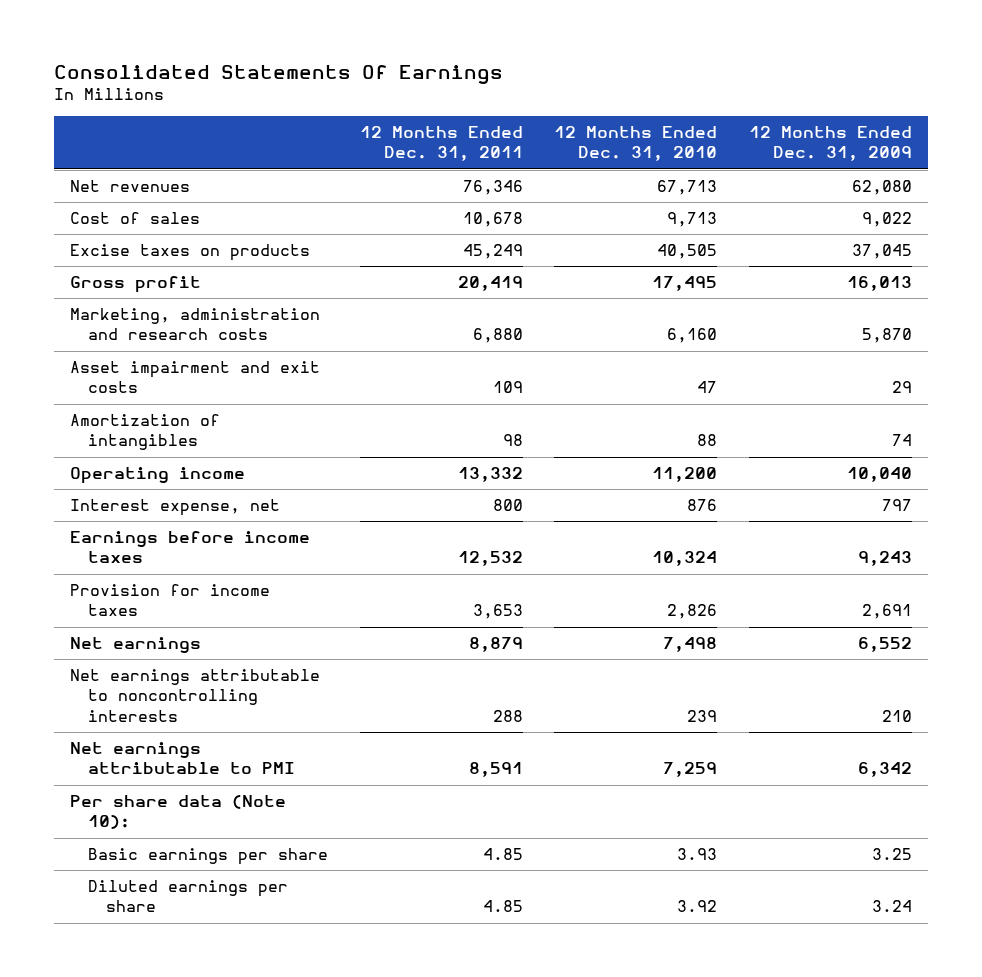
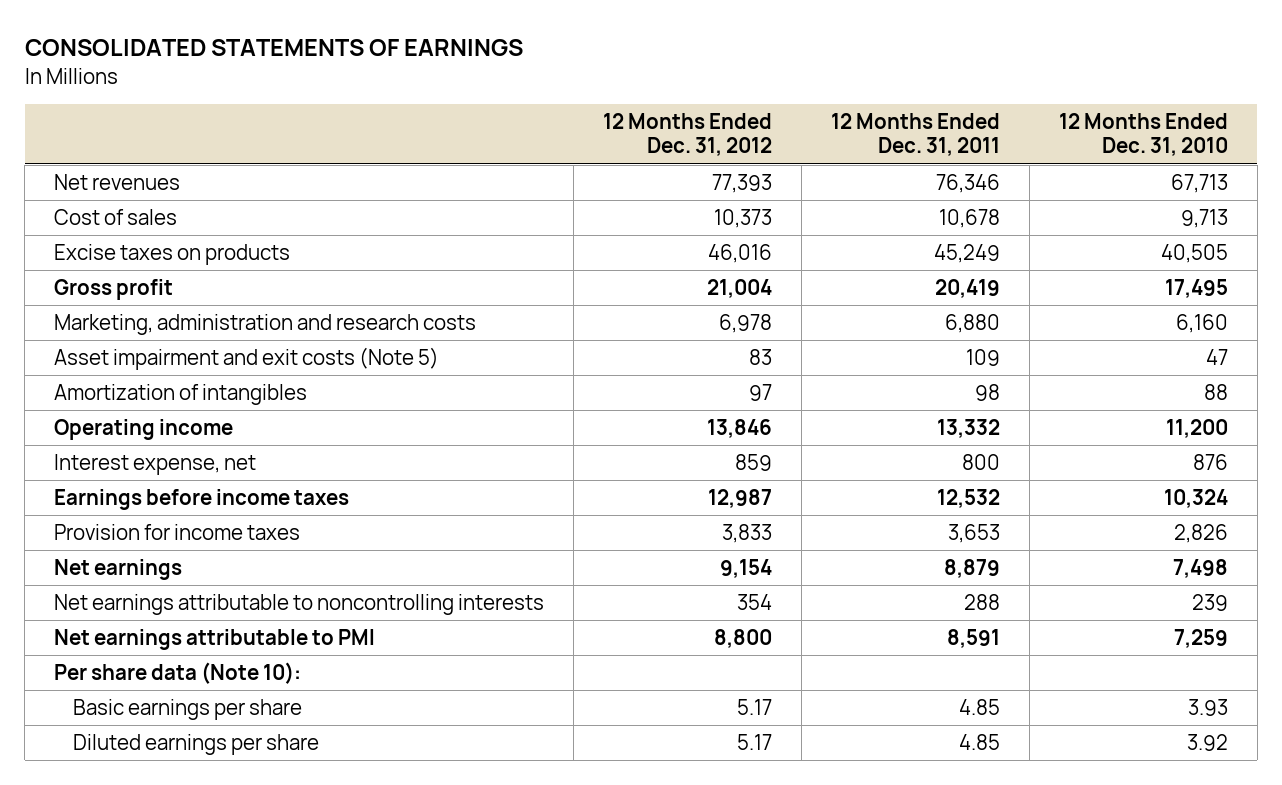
- Consolidated Statements Of Earnings
+ CONSOLIDATED STATEMENTS OF EARNINGS
- | 12 Months Ended Dec. 31, 2011 | 12 Months Ended Dec. 31, 2010 | 12 Months Ended Dec. 31, 2009
+ | 12 Months Ended Dec. 31, 2012 | 12 Months Ended Dec. 31, 2011 | 12 Months Ended Dec. 31, 2010
- Asset impairment and exit costs | 109 | 47 | 29
+ Asset impairment and exit costs (Note 5) | 83 | 109 | 47

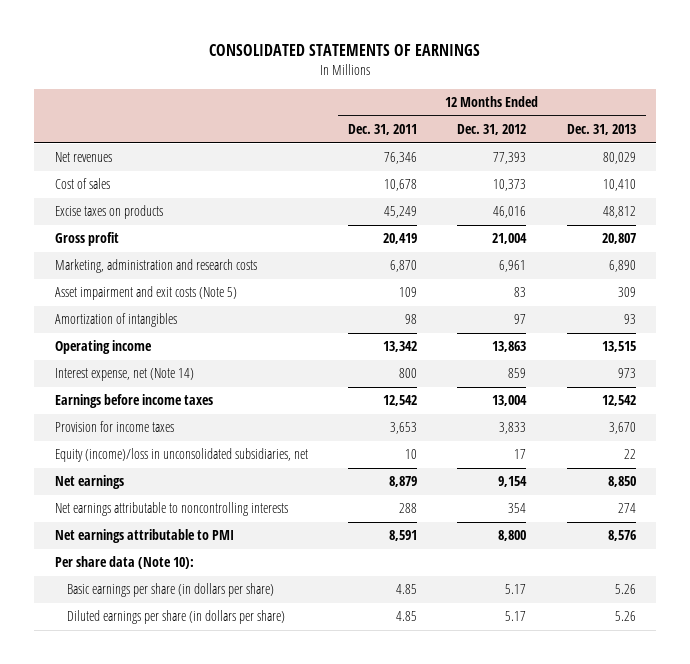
- | 12 Months Ended Dec. 31, 2012 | 12 Months Ended Dec. 31, 2011 | 12 Months Ended Dec. 31, 2010
+ | 12 Months Ended Dec. 31, 2011 | 12 Months Ended Dec. 31, 2012 | 12 Months Ended Dec. 31, 2013
- Marketing, administration and research costs | 6,978 | 6,880 | 6,160
+ Marketing, administration and research costs | 6,870 | 6,961 | 6,890
- Operating income | 13,846 | 13,332 | 11,200
- Interest expense, net | 859 | 800 | 876
- Earnings before income taxes | 12,987 | 12,532 | 10,324
+ Operating income | 13,342 | 13,863 | 13,515
+ Interest expense, net (Note 14) | 800 | 859 | 973
+ Earnings before income taxes | 12,542 | 13,004 | 12,542
+ Equity (income)/loss in unconsolidated subsidiaries, net | 10 | 17 | 22
- Basic earnings per share | 5.17 | 4.85 | 3.93
- Diluted earnings per share | 5.17 | 4.85 | 3.92
+ Basic earnings per share (in dollars per share) | 4.85 | 5.17 | 5.26
+ Diluted earnings per share (in dollars per share) | 4.85 | 5.17 | 5.26

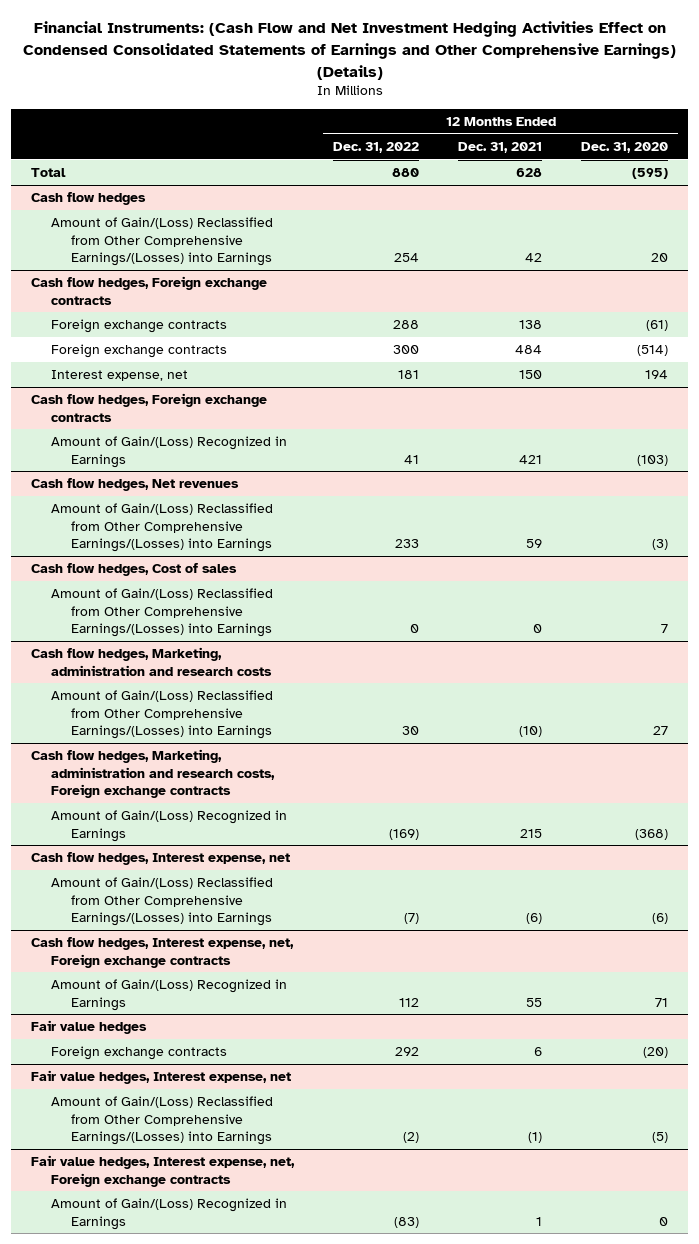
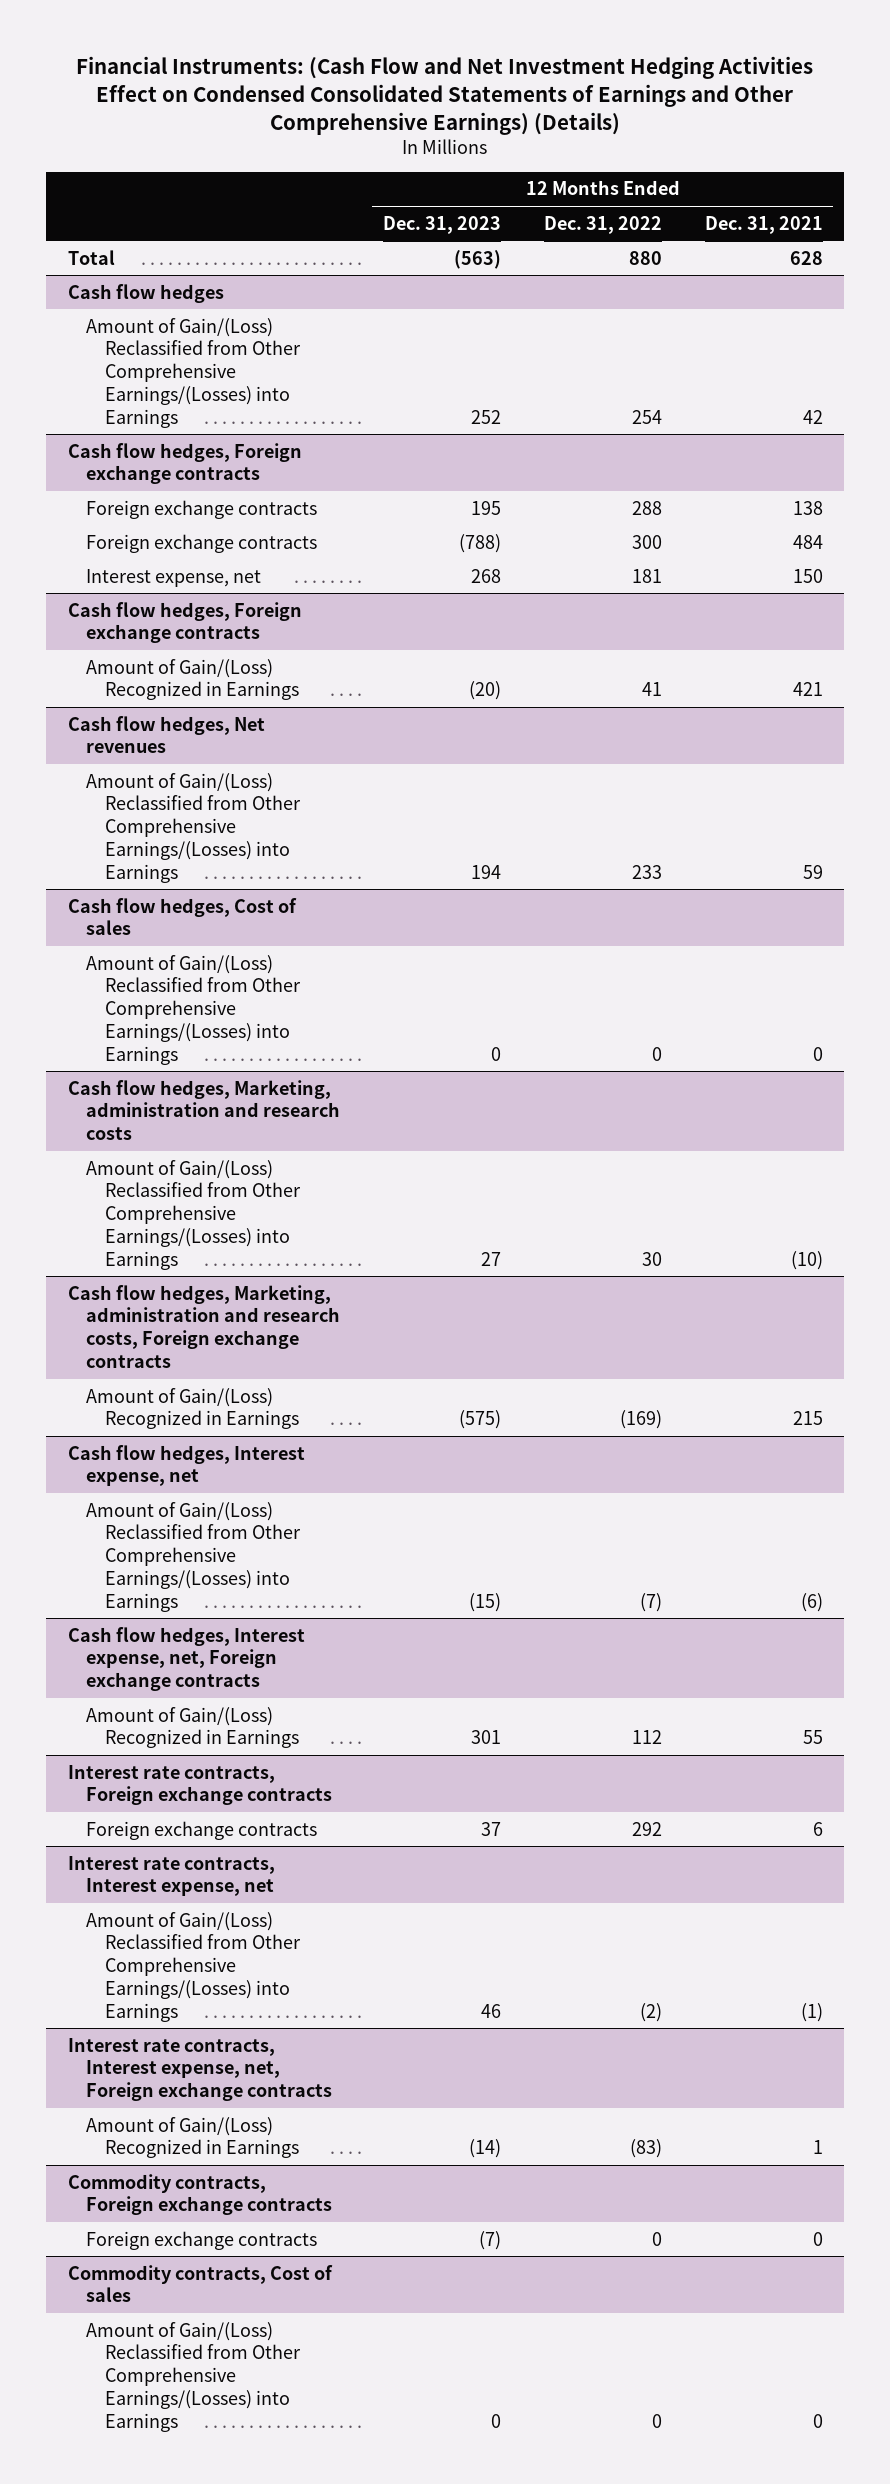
- | 12 Months Ended Dec. 31, 2022 | 12 Months Ended Dec. 31, 2021 | 12 Months Ended Dec. 31, 2020
+ | 12 Months Ended Dec. 31, 2023 | 12 Months Ended Dec. 31, 2022 | 12 Months Ended Dec. 31, 2021
- Fair value hedges
+ Interest rate contracts, Foreign exchange contracts
- Fair value hedges, Interest expense, net
+ Interest rate contracts, Interest expense, net
- Fair value hedges, Interest expense, net, Foreign exchange contracts
+ Interest rate contracts, Interest expense, net, Foreign exchange contracts
+ Commodity contracts, Foreign exchange contracts
+ Foreign exchange contracts | (7) | 0 | 0
+ Commodity contracts, Cost of sales
+ Amount of Gain/(Loss) Reclassified from Other Comprehensive Earnings/(Losses) into Earnings | 0 | 0 | 0

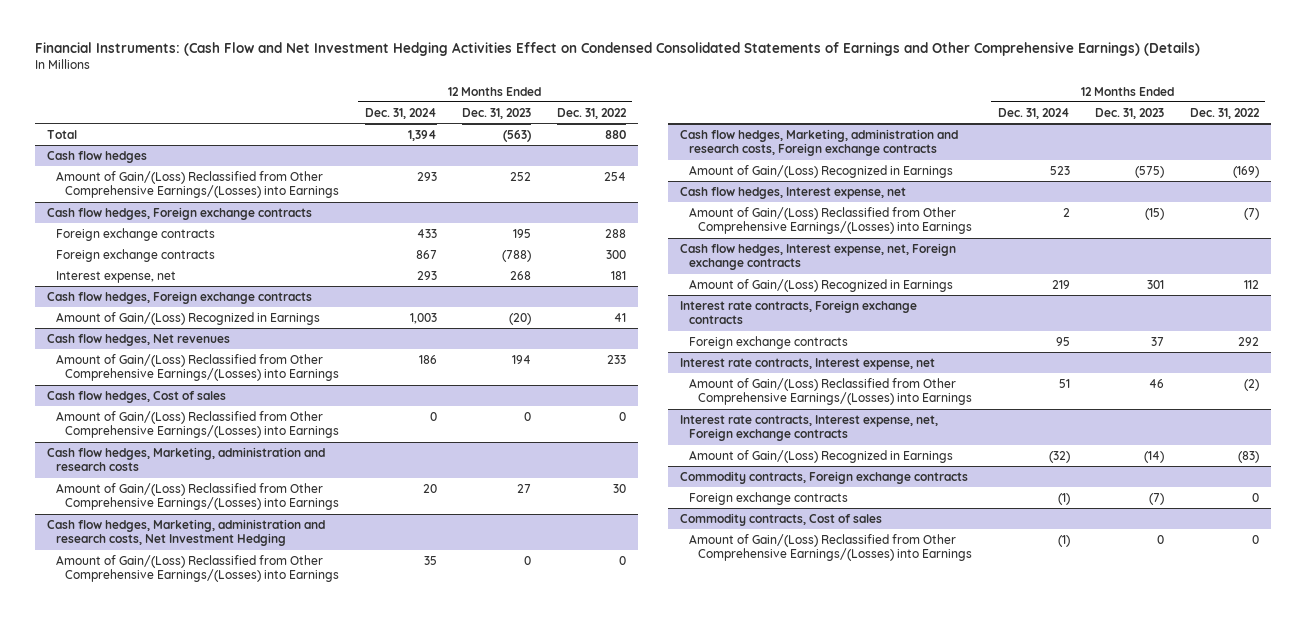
- | 12 Months Ended Dec. 31, 2023 | 12 Months Ended Dec. 31, 2022 | 12 Months Ended Dec. 31, 2021
+ | 12 Months Ended Dec. 31, 2024 | 12 Months Ended Dec. 31, 2023 | 12 Months Ended Dec. 31, 2022
+ Cash flow hedges, Marketing, administration and research costs, Net Investment Hedging
+ Amount of Gain/(Loss) Reclassified from Other Comprehensive Earnings/(Losses) into Earnings | 35 | 0 | 0

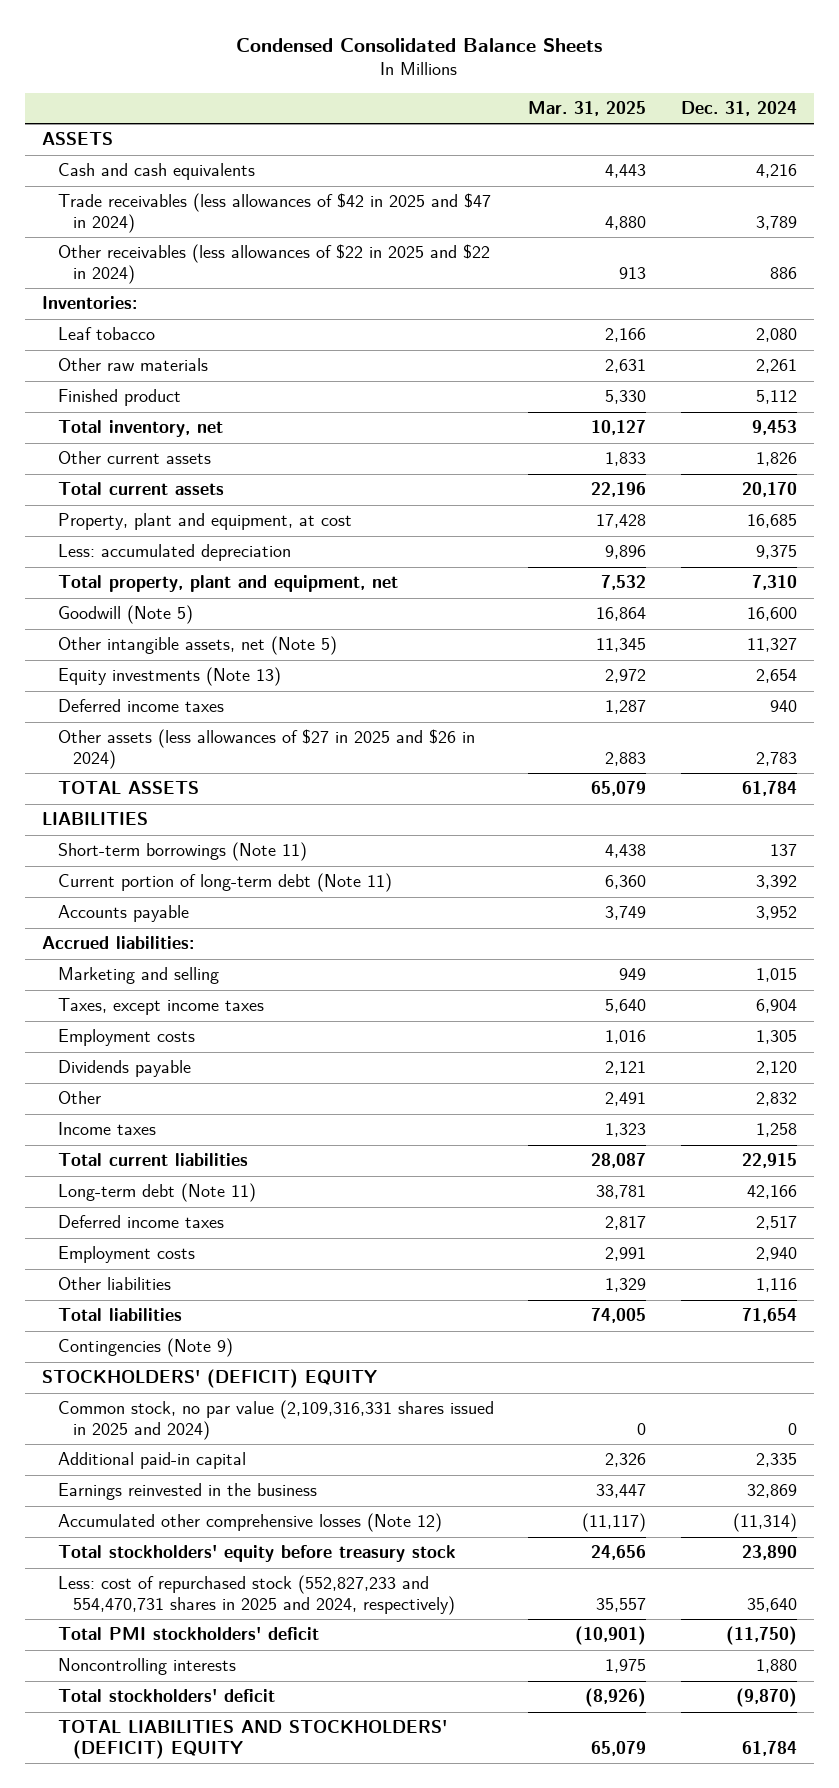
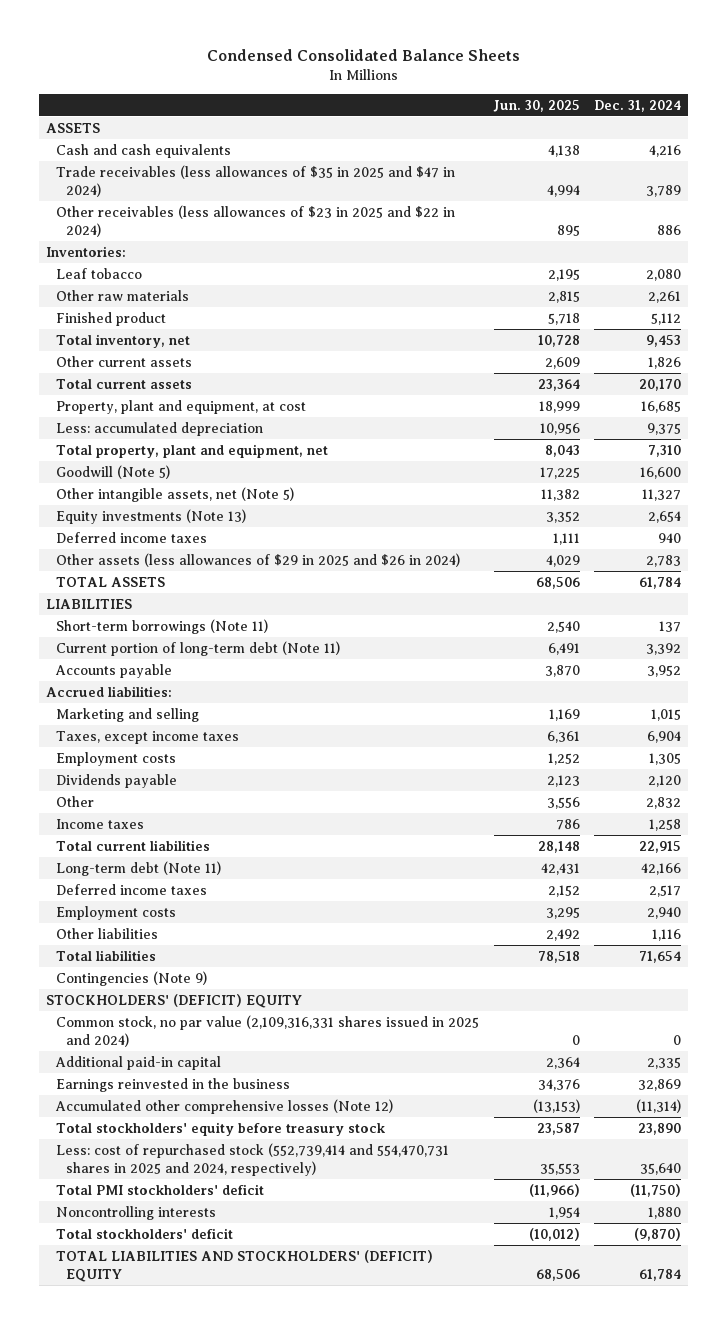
- | Mar. 31, 2025 | Dec. 31, 2024
+ | Jun. 30, 2025 | Dec. 31, 2024
- Trade receivables (less allowances of $42 in 2025 and $47 in 2024) | 4,880 | 3,789
- Other receivables (less allowances of $22 in 2025 and $22 in 2024) | 913 | 886
+ Trade receivables (less allowances of $35 in 2025 and $47 in 2024) | 4,994 | 3,789
+ Other receivables (less allowances of $23 in 2025 and $22 in 2024) | 895 | 886
- Other assets (less allowances of $27 in 2025 and $26 in 2024) | 2,883 | 2,783
+ Other assets (less allowances of $29 in 2025 and $26 in 2024) | 4,029 | 2,783
- Less: cost of repurchased stock (552,827,233 and 554,470,731 shares in 2025 and 2024, respectively) | 35,557 | 35,640
+ Less: cost of repurchased stock (552,739,414 and 554,470,731 shares in 2025 and 2024, respectively) | 35,553 | 35,640

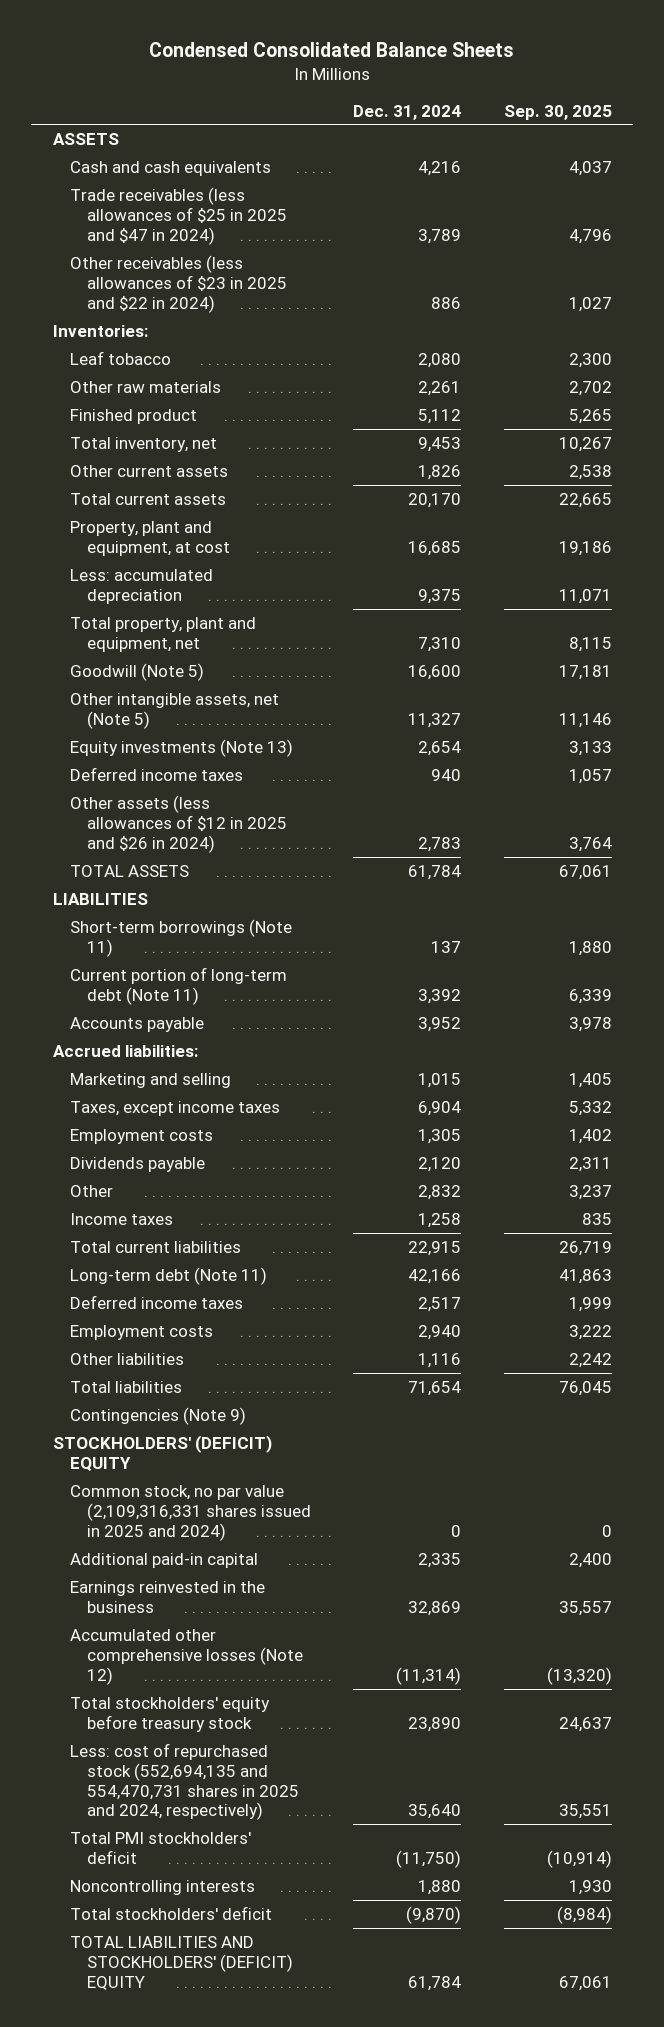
- | Jun. 30, 2025 | Dec. 31, 2024
+ | Dec. 31, 2024 | Sep. 30, 2025
- Trade receivables (less allowances of $35 in 2025 and $47 in 2024) | 4,994 | 3,789
+ Trade receivables (less allowances of $25 in 2025 and $47 in 2024) | 3,789 | 4,796
- Other assets (less allowances of $29 in 2025 and $26 in 2024) | 4,029 | 2,783
+ Other assets (less allowances of $12 in 2025 and $26 in 2024) | 2,783 | 3,764
- Less: cost of repurchased stock (552,739,414 and 554,470,731 shares in 2025 and 2024, respectively) | 35,553 | 35,640
+ Less: cost of repurchased stock (552,694,135 and 554,470,731 shares in 2025 and 2024, respectively) | 35,640 | 35,551

